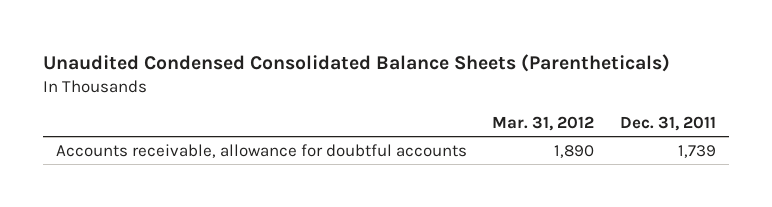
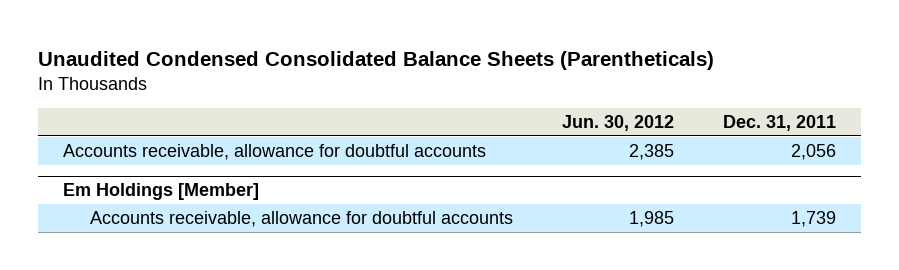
- | Mar. 31, 2012 | Dec. 31, 2011
+ | Jun. 30, 2012 | Dec. 31, 2011
+ Accounts receivable, allowance for doubtful accounts | 2,385 | 2,056
+ Em Holdings [Member]

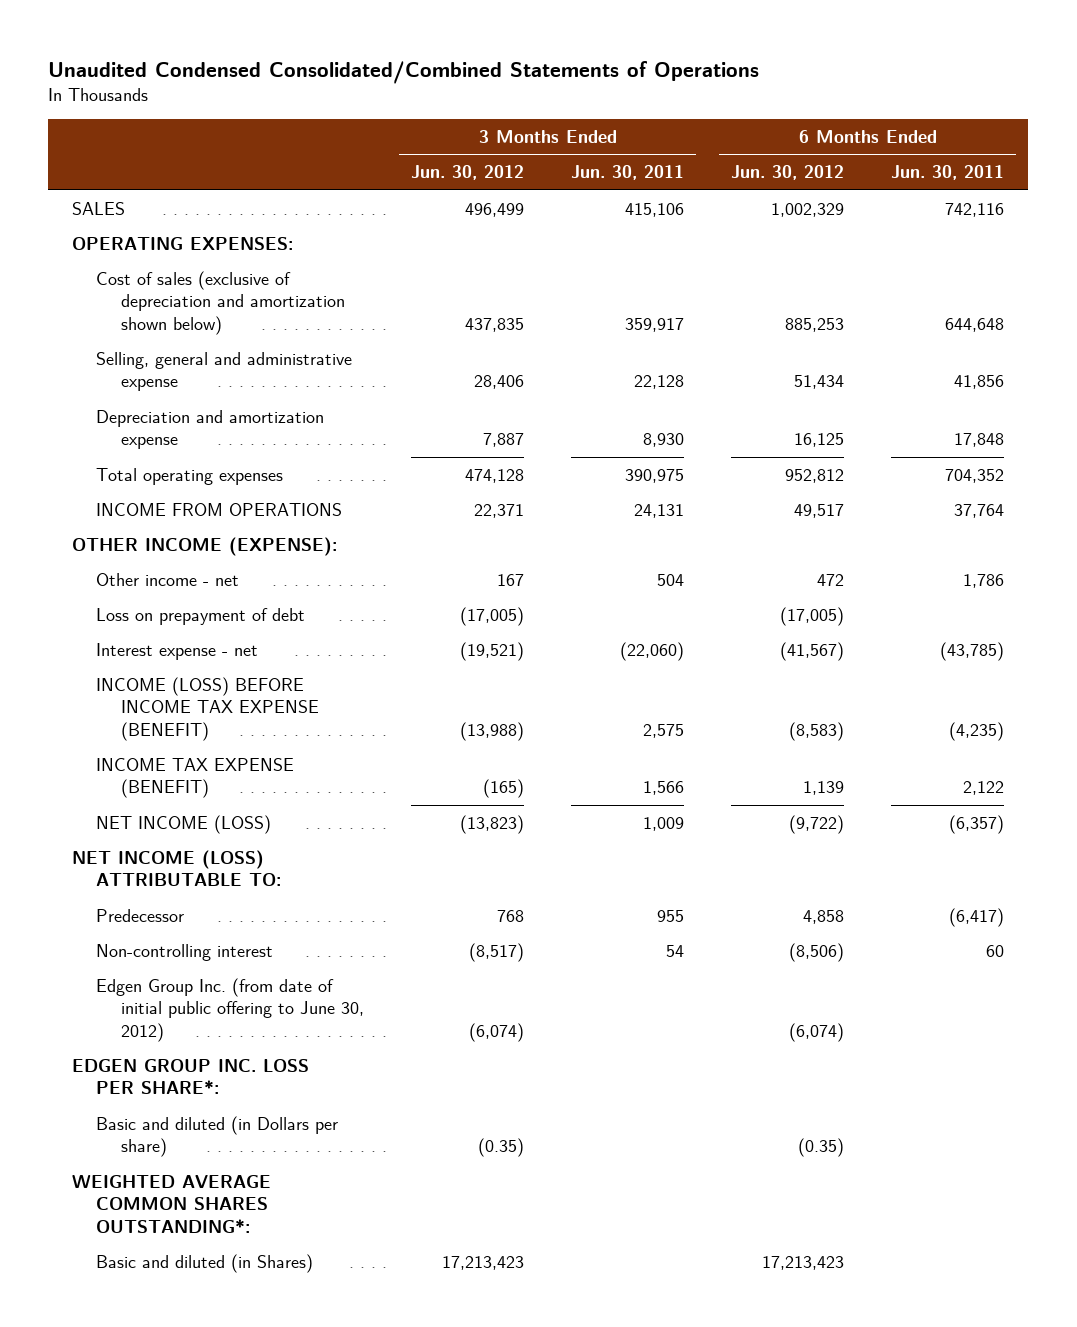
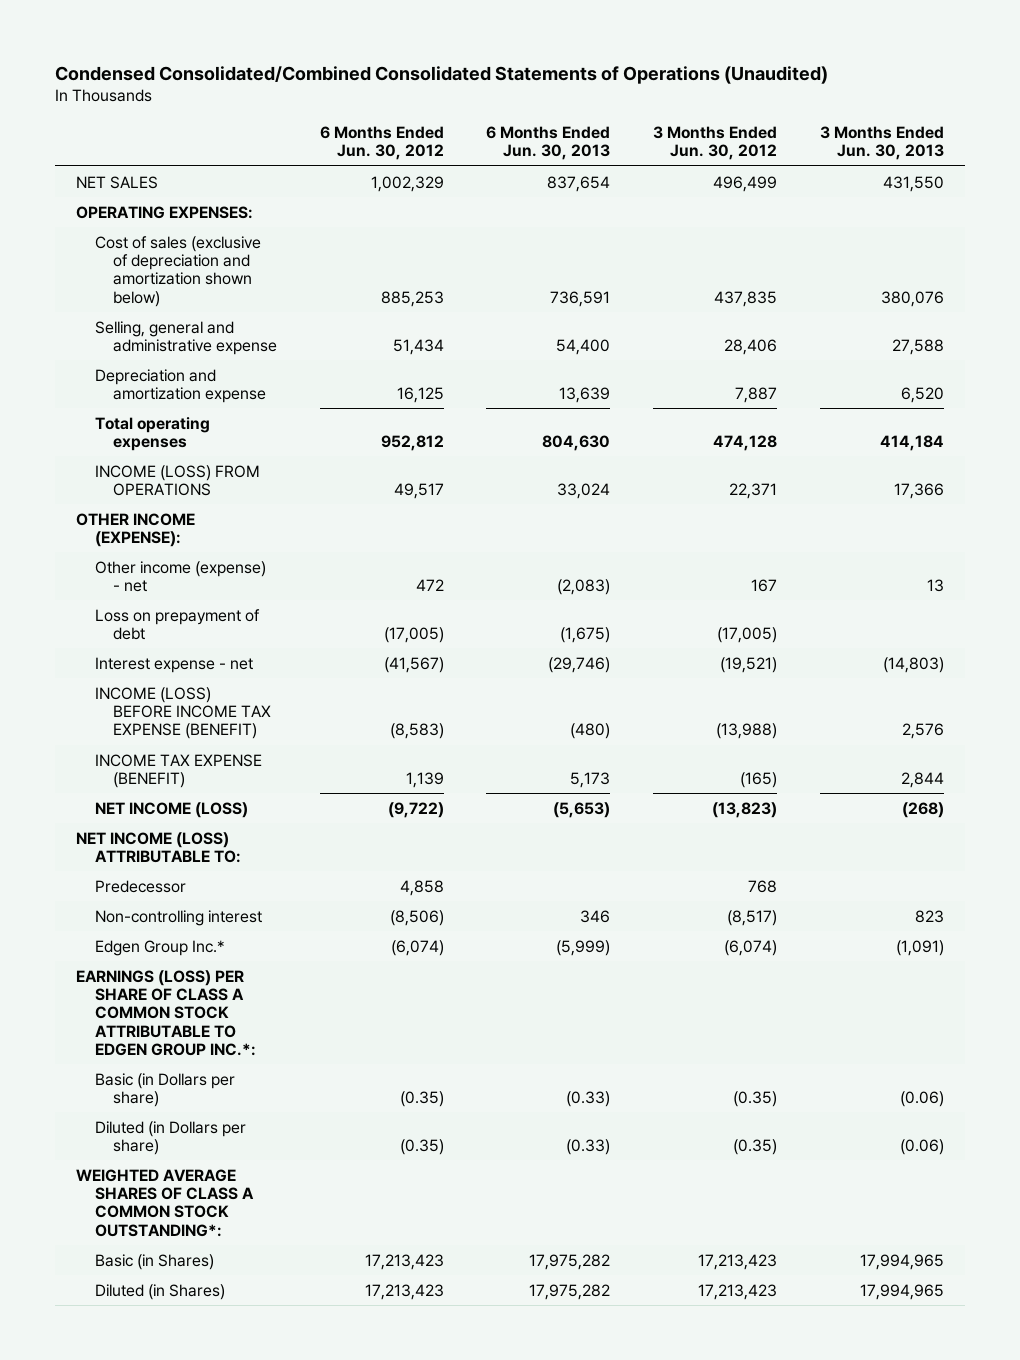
- Unaudited Condensed Consolidated/Combined Statements of Operations
+ Condensed Consolidated/Combined Consolidated Statements of Operations (Unaudited)
- | 3 Months Ended Jun. 30, 2012 | 3 Months Ended Jun. 30, 2011 | 6 Months Ended Jun. 30, 2012 | 6 Months Ended Jun. 30, 2011
+ | 6 Months Ended Jun. 30, 2012 | 6 Months Ended Jun. 30, 2013 | 3 Months Ended Jun. 30, 2012 | 3 Months Ended Jun. 30, 2013
- SALES | 496,499 | 415,106 | 1,002,329 | 742,116
+ NET SALES | 1,002,329 | 837,654 | 496,499 | 431,550
- INCOME FROM OPERATIONS | 22,371 | 24,131 | 49,517 | 37,764
+ INCOME (LOSS) FROM OPERATIONS | 49,517 | 33,024 | 22,371 | 17,366
- Other income - net | 167 | 504 | 472 | 1,786
+ Other income (expense) - net | 472 | (2,083) | 167 | 13
- Edgen Group Inc. (from date of initial public offering to June 30, 2012) | (6,074) | | (6,074) |
- EDGEN GROUP INC. LOSS PER SHARE*:
- Basic and diluted (in Dollars per share) | (0.35) | | (0.35) |
- WEIGHTED AVERAGE COMMON SHARES OUTSTANDING*:
- Basic and diluted (in Shares) | 17,213,423 | | 17,213,423 |
+ Edgen Group Inc.* | (6,074) | (5,999) | (6,074) | (1,091)
+ EARNINGS (LOSS) PER SHARE OF CLASS A COMMON STOCK ATTRIBUTABLE TO EDGEN GROUP INC.*:
+ Basic (in Dollars per share) | (0.35) | (0.33) | (0.35) | (0.06)
+ Diluted (in Dollars per share) | (0.35) | (0.33) | (0.35) | (0.06)
+ WEIGHTED AVERAGE SHARES OF CLASS A COMMON STOCK OUTSTANDING*:
+ Basic (in Shares) | 17,213,423 | 17,975,282 | 17,213,423 | 17,994,965
+ Diluted (in Shares) | 17,213,423 | 17,975,282 | 17,213,423 | 17,994,965

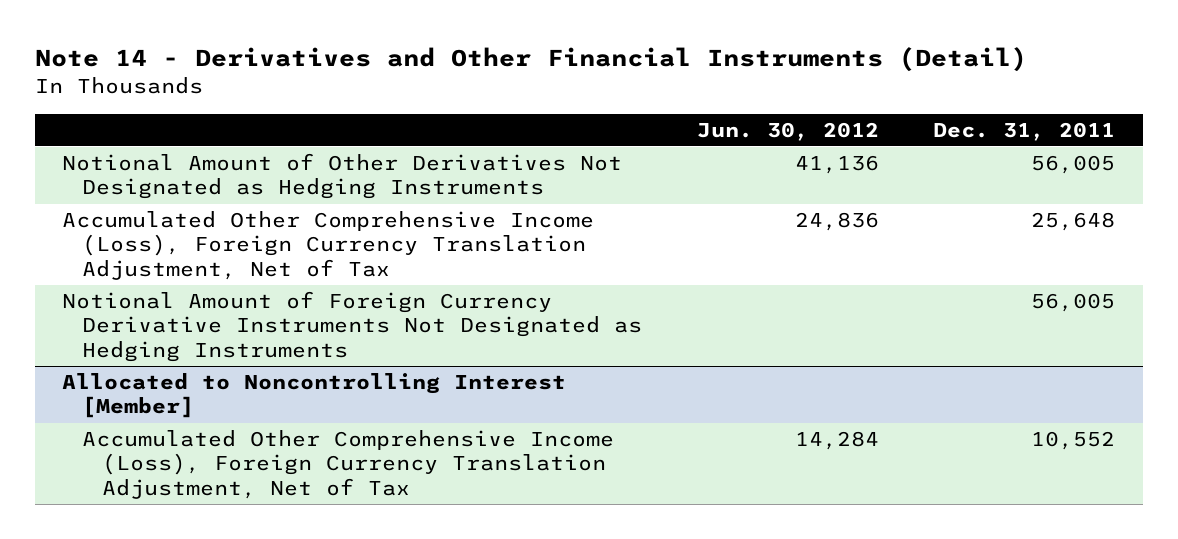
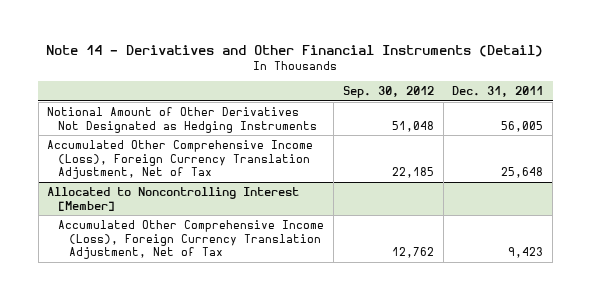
- | Jun. 30, 2012 | Dec. 31, 2011
+ | Sep. 30, 2012 | Dec. 31, 2011
- Notional Amount of Foreign Currency Derivative Instruments Not Designated as Hedging Instruments | | 56,005
@ Allocated to Noncontrolling Interest [Member]
- Accumulated Other Comprehensive Income (Loss), Foreign Currency Translation Adjustment, Net of Tax | 14,284 | 10,552
+ Accumulated Other Comprehensive Income (Loss), Foreign Currency Translation Adjustment, Net of Tax | 12,762 | 9,423

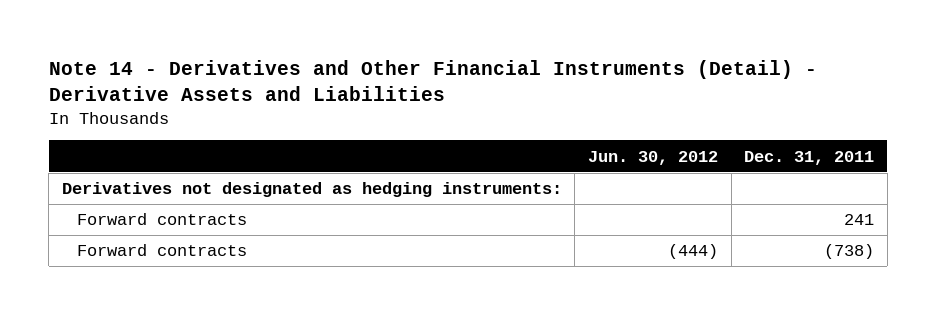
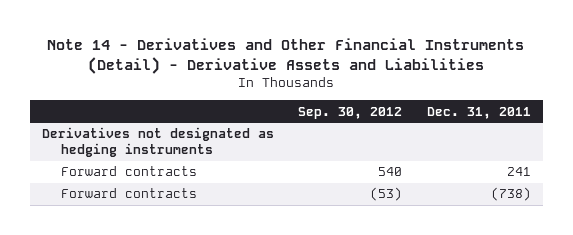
- | Jun. 30, 2012 | Dec. 31, 2011
+ | Sep. 30, 2012 | Dec. 31, 2011
- Derivatives not designated as hedging instruments:
+ Derivatives not designated as hedging instruments

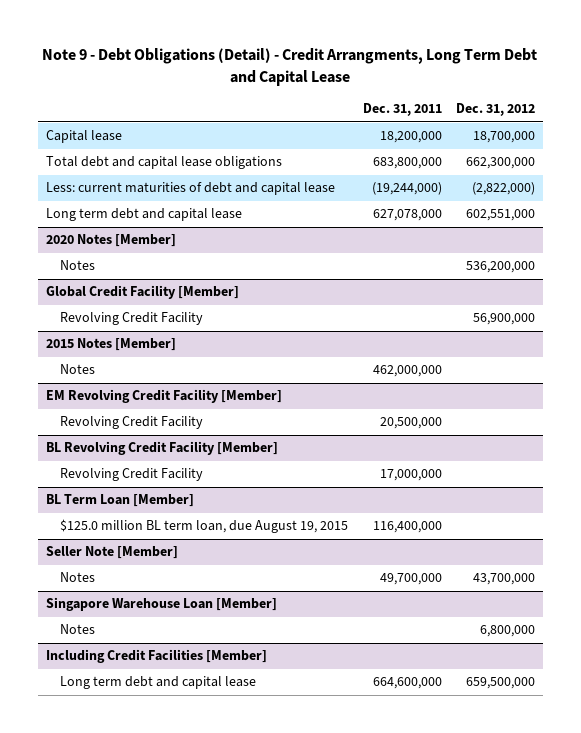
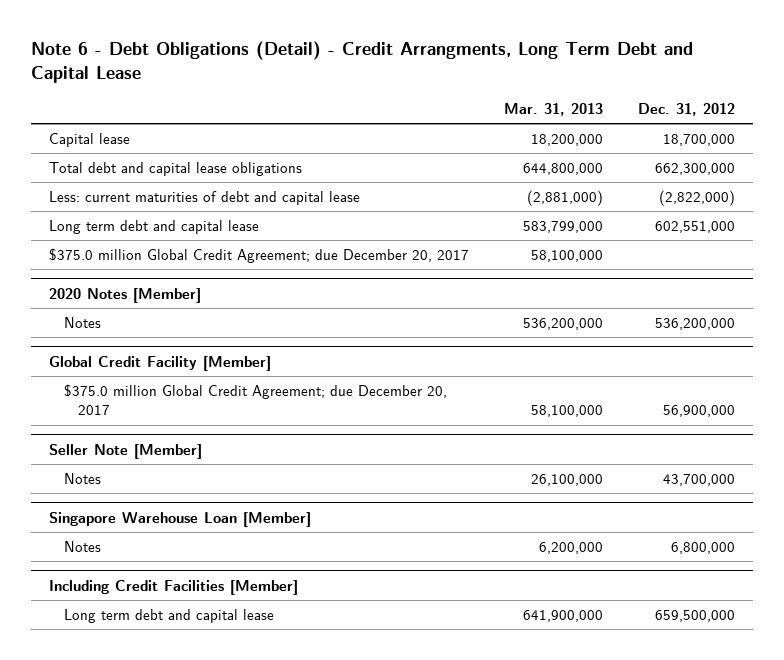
- Note 9 - Debt Obligations (Detail) - Credit Arrangments, Long Term Debt and Capital Lease
+ Note 6 - Debt Obligations (Detail) - Credit Arrangments, Long Term Debt and Capital Lease
- | Dec. 31, 2011 | Dec. 31, 2012
+ | Mar. 31, 2013 | Dec. 31, 2012
+ $375.0 million Global Credit Agreement; due December 20, 2017 | 58,100,000 |
@ Global Credit Facility [Member]
- Revolving Credit Facility | | 56,900,000
- 2015 Notes [Member]
- Notes | 462,000,000 |
- EM Revolving Credit Facility [Member]
- Revolving Credit Facility | 20,500,000 |
- BL Revolving Credit Facility [Member]
- Revolving Credit Facility | 17,000,000 |
- BL Term Loan [Member]
- $125.0 million BL term loan, due August 19, 2015 | 116,400,000 |
@ Global Credit Facility [Member]
+ $375.0 million Global Credit Agreement; due December 20, 2017 | 58,100,000 | 56,900,000

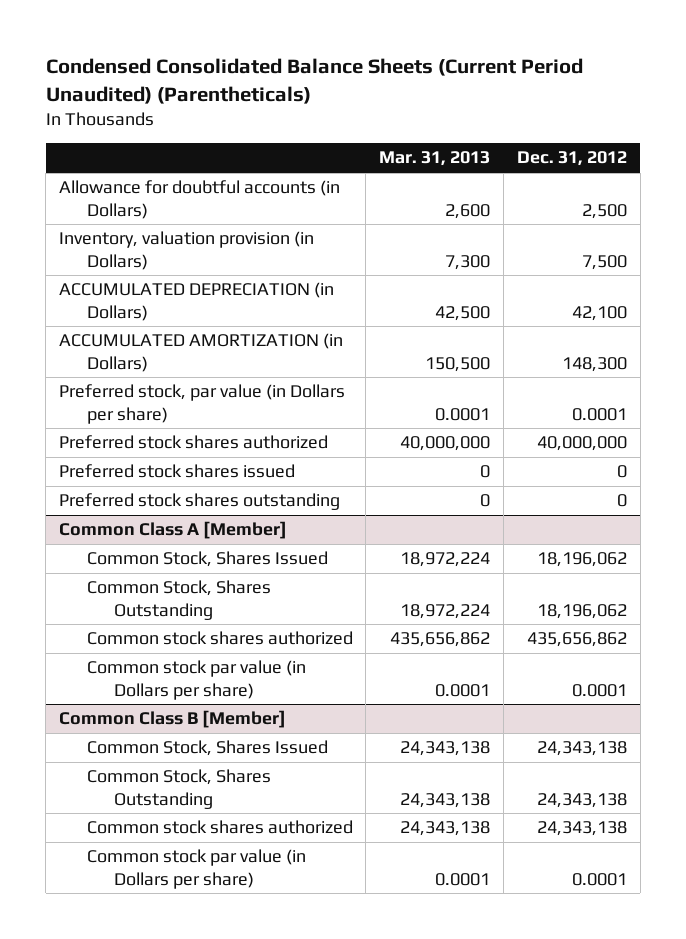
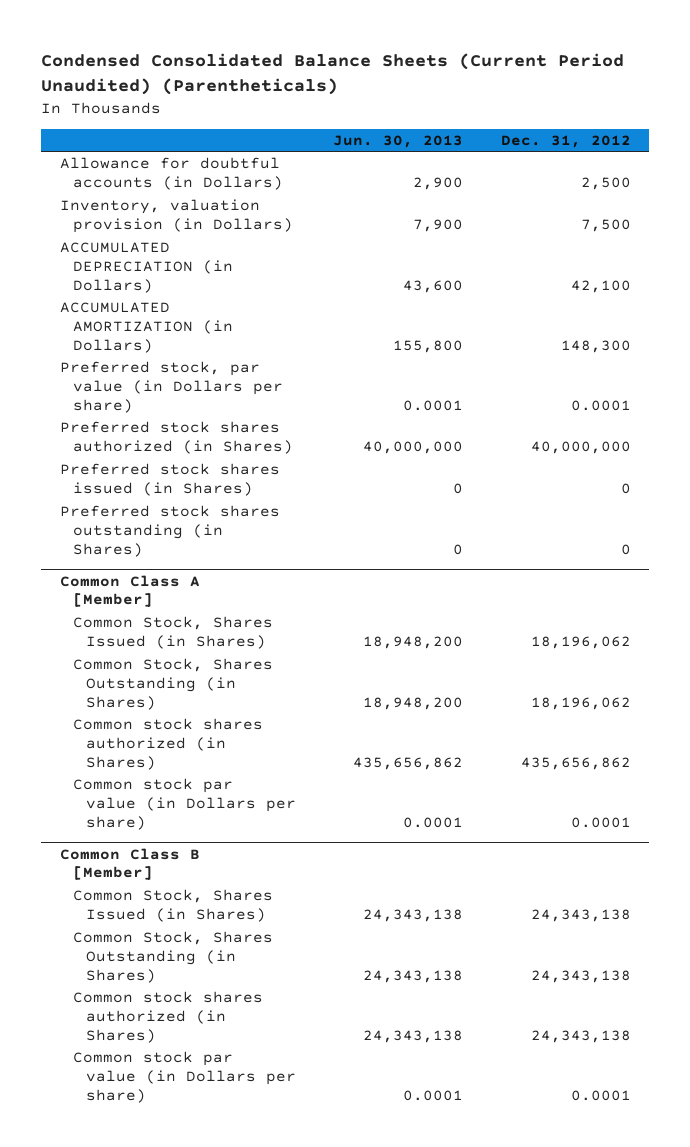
- | Mar. 31, 2013 | Dec. 31, 2012
+ | Jun. 30, 2013 | Dec. 31, 2012
- Preferred stock shares authorized | 40,000,000 | 40,000,000
- Preferred stock shares issued | 0 | 0
- Preferred stock shares outstanding | 0 | 0
+ Preferred stock shares authorized (in Shares) | 40,000,000 | 40,000,000
+ Preferred stock shares issued (in Shares) | 0 | 0
+ Preferred stock shares outstanding (in Shares) | 0 | 0
@ Common Class A [Member]
- Common Stock, Shares Issued | 18,972,224 | 18,196,062
- Common Stock, Shares Outstanding | 18,972,224 | 18,196,062
- Common stock shares authorized | 435,656,862 | 435,656,862
+ Common Stock, Shares Issued (in Shares) | 18,948,200 | 18,196,062
+ Common Stock, Shares Outstanding (in Shares) | 18,948,200 | 18,196,062
+ Common stock shares authorized (in Shares) | 435,656,862 | 435,656,862
@ Common Class B [Member]
- Common Stock, Shares Issued | 24,343,138 | 24,343,138
- Common Stock, Shares Outstanding | 24,343,138 | 24,343,138
- Common stock shares authorized | 24,343,138 | 24,343,138
+ Common Stock, Shares Issued (in Shares) | 24,343,138 | 24,343,138
+ Common Stock, Shares Outstanding (in Shares) | 24,343,138 | 24,343,138
+ Common stock shares authorized (in Shares) | 24,343,138 | 24,343,138

